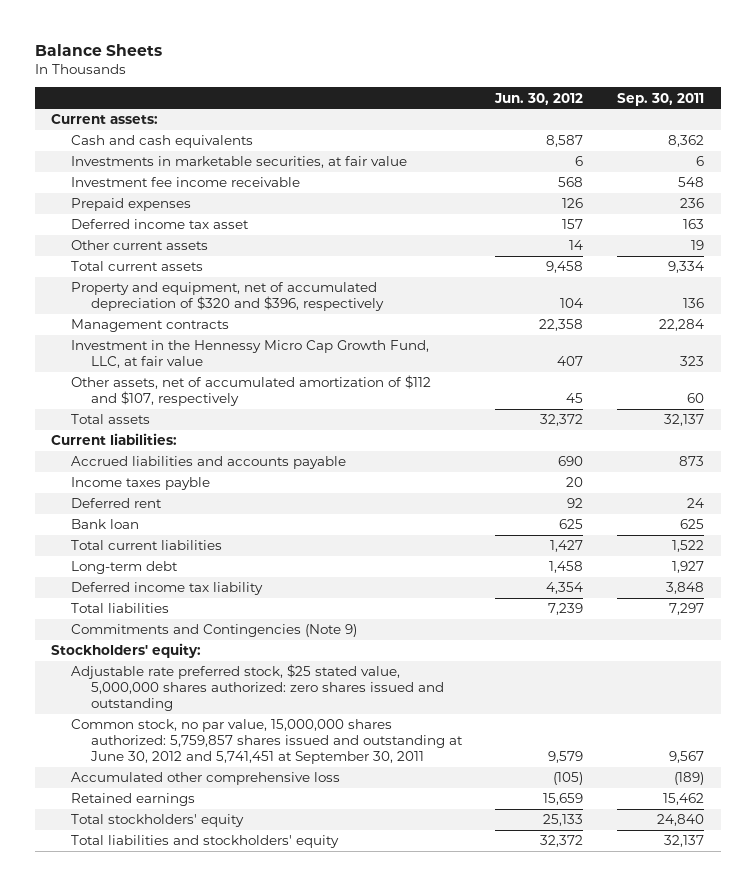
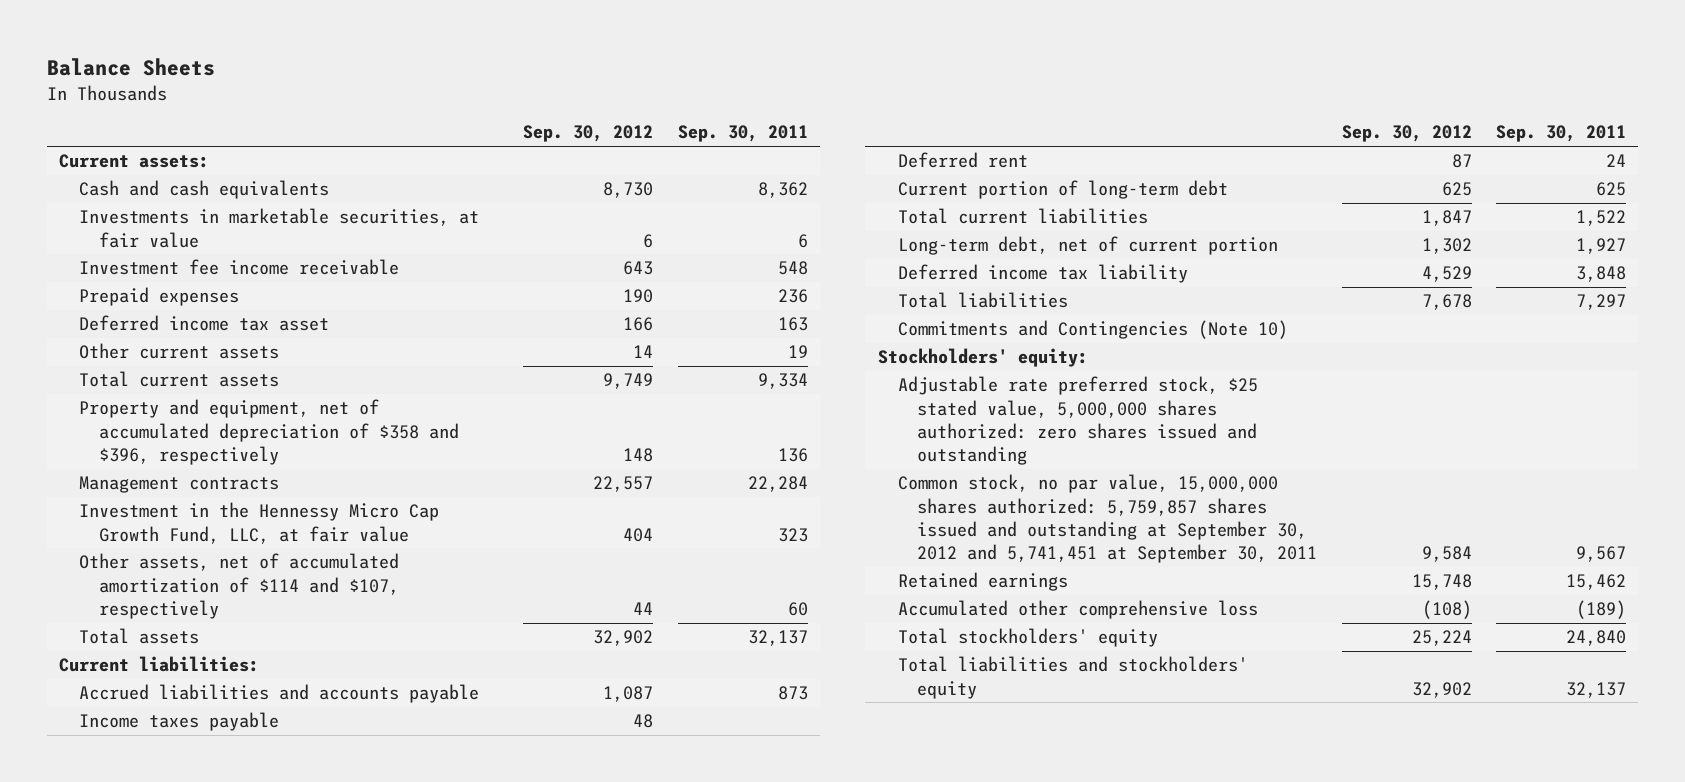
- | Jun. 30, 2012 | Sep. 30, 2011
+ | Sep. 30, 2012 | Sep. 30, 2011
- Property and equipment, net of accumulated depreciation of $320 and $396, respectively | 104 | 136
+ Property and equipment, net of accumulated depreciation of $358 and $396, respectively | 148 | 136
- Other assets, net of accumulated amortization of $112 and $107, respectively | 45 | 60
+ Other assets, net of accumulated amortization of $114 and $107, respectively | 44 | 60
- Income taxes payble | 20 |
+ Income taxes payable | 48 |
- Bank loan | 625 | 625
+ Current portion of long-term debt | 625 | 625
- Long-term debt | 1,458 | 1,927
+ Long-term debt, net of current portion | 1,302 | 1,927
- Commitments and Contingencies (Note 9)
+ Commitments and Contingencies (Note 10)
- Common stock, no par value, 15,000,000 shares authorized: 5,759,857 shares issued and outstanding at June 30, 2012 and 5,741,451 at September 30, 2011 | 9,579 | 9,567
+ Common stock, no par value, 15,000,000 shares authorized: 5,759,857 shares issued and outstanding at September 30, 2012 and 5,741,451 at September 30, 2011 | 9,584 | 9,567
moved down: Accumulated other comprehensive loss | (108) | (189)

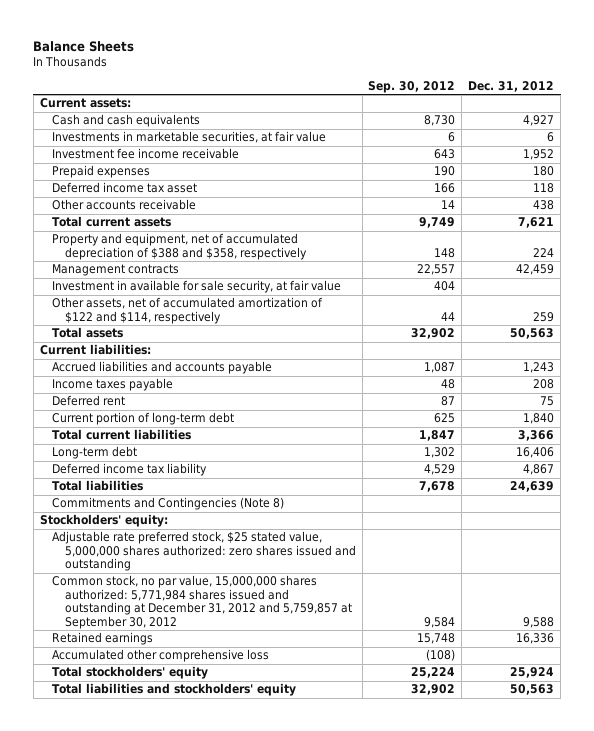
- | Sep. 30, 2012 | Sep. 30, 2011
+ | Sep. 30, 2012 | Dec. 31, 2012
- Other current assets | 14 | 19
+ Other accounts receivable | 14 | 438
- Property and equipment, net of accumulated depreciation of $358 and $396, respectively | 148 | 136
+ Property and equipment, net of accumulated depreciation of $388 and $358, respectively | 148 | 224
- Investment in the Hennessy Micro Cap Growth Fund, LLC, at fair value | 404 | 323
- Other assets, net of accumulated amortization of $114 and $107, respectively | 44 | 60
+ Investment in available for sale security, at fair value | 404 |
+ Other assets, net of accumulated amortization of $122 and $114, respectively | 44 | 259
- Long-term debt, net of current portion | 1,302 | 1,927
+ Long-term debt | 1,302 | 16,406
- Commitments and Contingencies (Note 10)
+ Commitments and Contingencies (Note 8)
- Common stock, no par value, 15,000,000 shares authorized: 5,759,857 shares issued and outstanding at September 30, 2012 and 5,741,451 at September 30, 2011 | 9,584 | 9,567
+ Common stock, no par value, 15,000,000 shares authorized: 5,771,984 shares issued and outstanding at December 31, 2012 and 5,759,857 at September 30, 2012 | 9,584 | 9,588

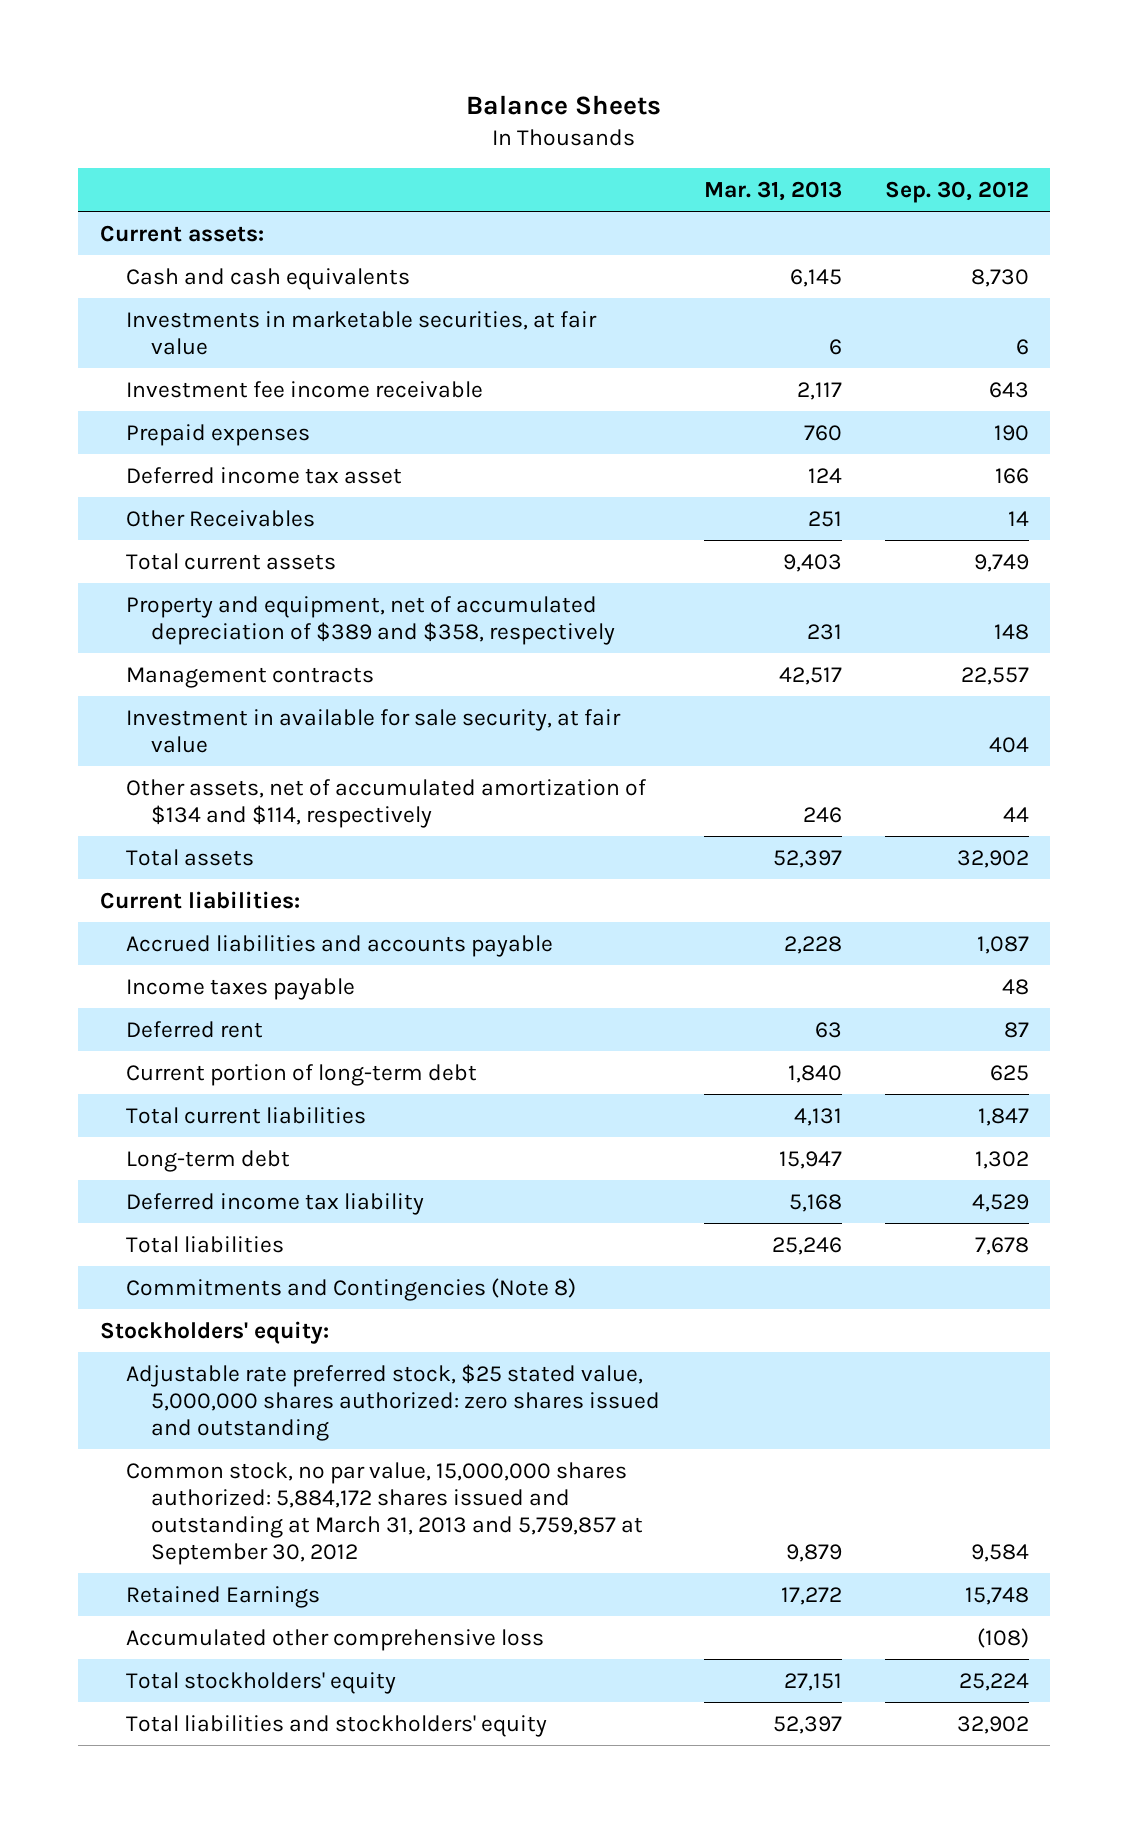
- | Sep. 30, 2012 | Dec. 31, 2012
+ | Mar. 31, 2013 | Sep. 30, 2012
- Other accounts receivable | 14 | 438
+ Other Receivables | 251 | 14
- Property and equipment, net of accumulated depreciation of $388 and $358, respectively | 148 | 224
+ Property and equipment, net of accumulated depreciation of $389 and $358, respectively | 231 | 148
- Other assets, net of accumulated amortization of $122 and $114, respectively | 44 | 259
+ Other assets, net of accumulated amortization of $134 and $114, respectively | 246 | 44
- Common stock, no par value, 15,000,000 shares authorized: 5,771,984 shares issued and outstanding at December 31, 2012 and 5,759,857 at September 30, 2012 | 9,584 | 9,588
- Retained earnings | 15,748 | 16,336
+ Common stock, no par value, 15,000,000 shares authorized: 5,884,172 shares issued and outstanding at March 31, 2013 and 5,759,857 at September 30, 2012 | 9,879 | 9,584
+ Retained Earnings | 17,272 | 15,748

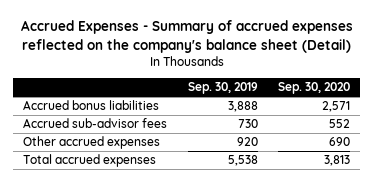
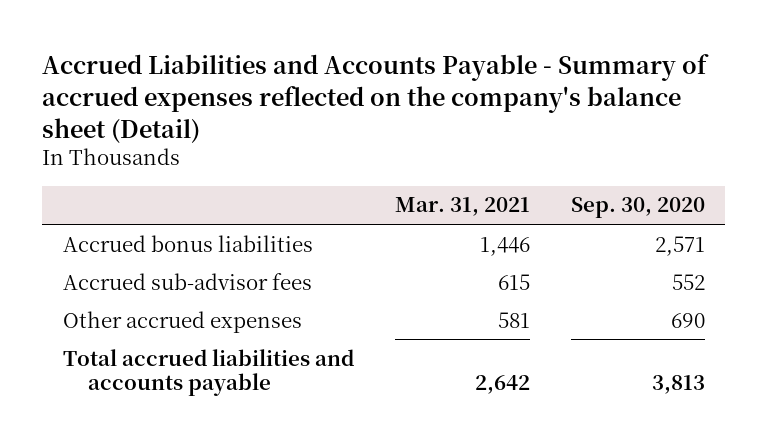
- Accrued Expenses - Summary of accrued expenses reflected on the company's balance sheet (Detail)
+ Accrued Liabilities and Accounts Payable - Summary of accrued expenses reflected on the company's balance sheet (Detail)
- | Sep. 30, 2019 | Sep. 30, 2020
+ | Mar. 31, 2021 | Sep. 30, 2020
- Total accrued expenses | 5,538 | 3,813
+ Total accrued liabilities and accounts payable | 2,642 | 3,813

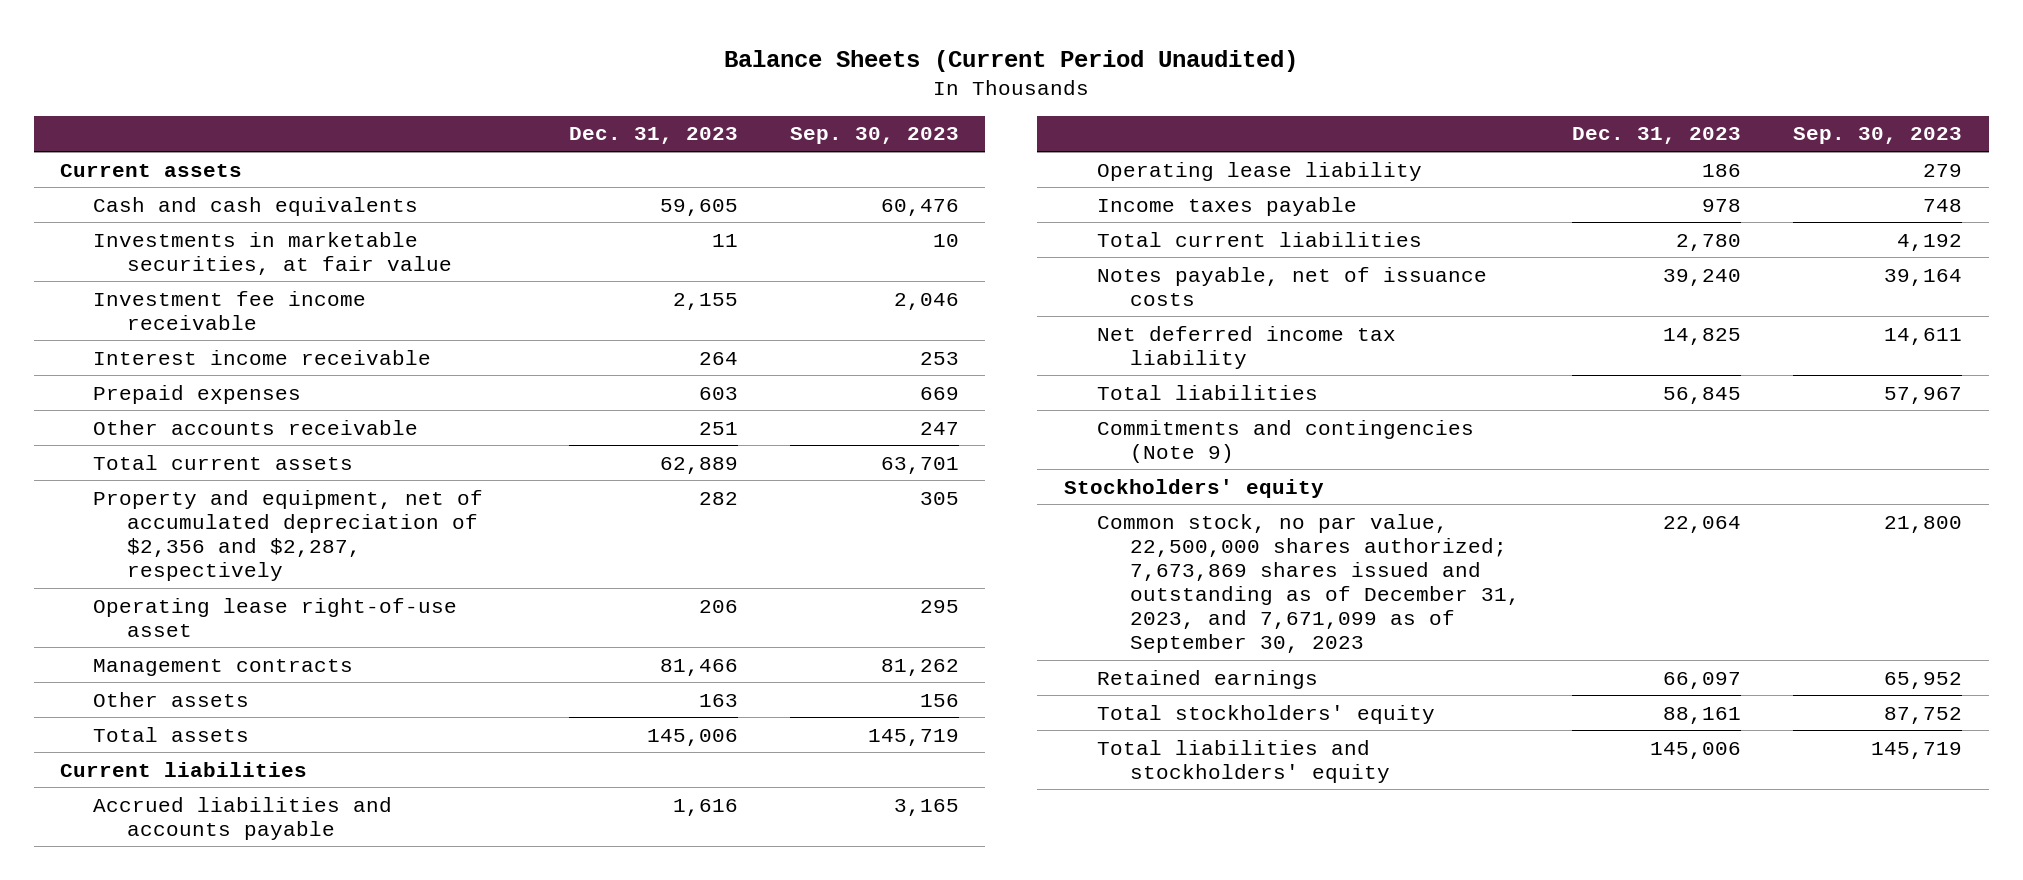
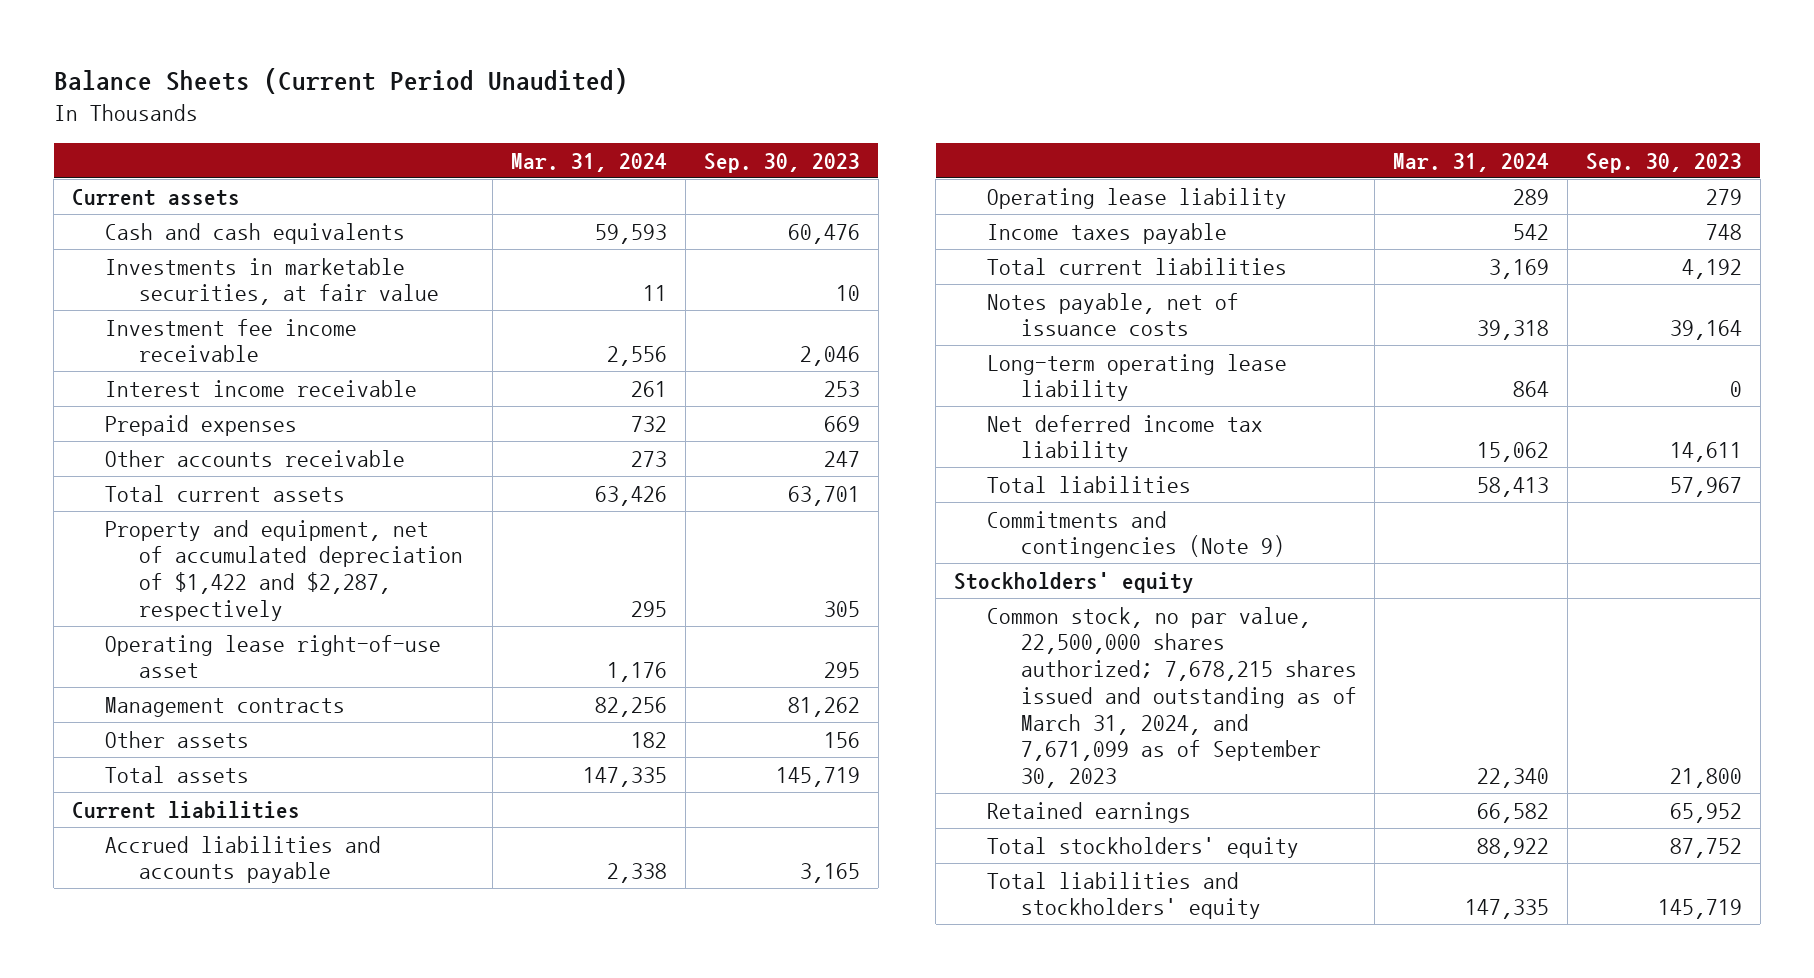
- | Dec. 31, 2023 | Sep. 30, 2023
+ | Mar. 31, 2024 | Sep. 30, 2023
- Property and equipment, net of accumulated depreciation of $2,356 and $2,287, respectively | 282 | 305
+ Property and equipment, net of accumulated depreciation of $1,422 and $2,287, respectively | 295 | 305
+ Long-term operating lease liability | 864 | 0
- Common stock, no par value, 22,500,000 shares authorized; 7,673,869 shares issued and outstanding as of December 31, 2023, and 7,671,099 as of September 30, 2023 | 22,064 | 21,800
+ Common stock, no par value, 22,500,000 shares authorized; 7,678,215 shares issued and outstanding as of March 31, 2024, and 7,671,099 as of September 30, 2023 | 22,340 | 21,800

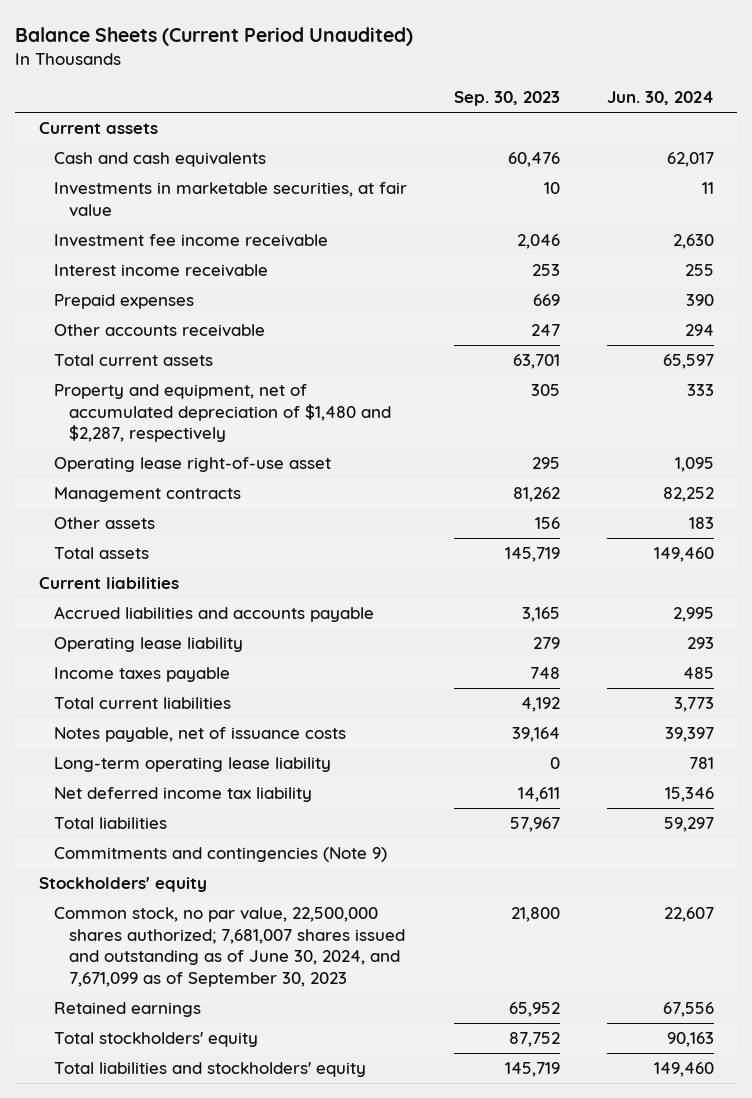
- | Mar. 31, 2024 | Sep. 30, 2023
+ | Sep. 30, 2023 | Jun. 30, 2024
- Property and equipment, net of accumulated depreciation of $1,422 and $2,287, respectively | 295 | 305
+ Property and equipment, net of accumulated depreciation of $1,480 and $2,287, respectively | 305 | 333
- Common stock, no par value, 22,500,000 shares authorized; 7,678,215 shares issued and outstanding as of March 31, 2024, and 7,671,099 as of September 30, 2023 | 22,340 | 21,800
+ Common stock, no par value, 22,500,000 shares authorized; 7,681,007 shares issued and outstanding as of June 30, 2024, and 7,671,099 as of September 30, 2023 | 21,800 | 22,607

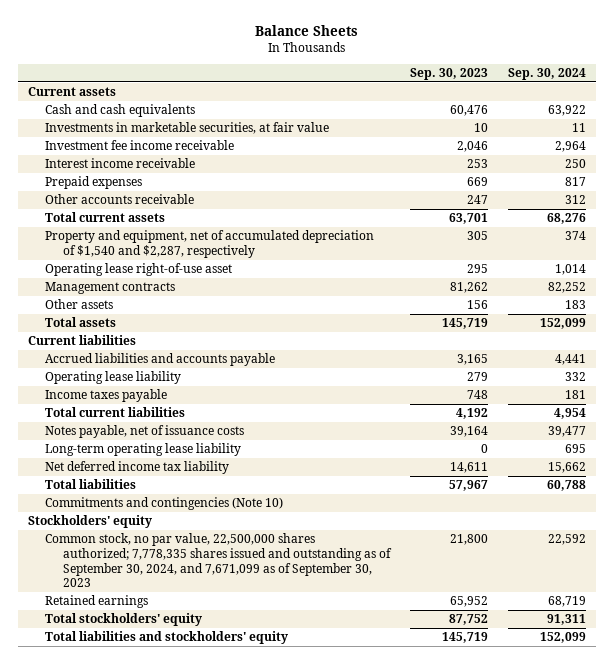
- Balance Sheets (Current Period Unaudited)
+ Balance Sheets
- | Sep. 30, 2023 | Jun. 30, 2024
+ | Sep. 30, 2023 | Sep. 30, 2024
- Property and equipment, net of accumulated depreciation of $1,480 and $2,287, respectively | 305 | 333
+ Property and equipment, net of accumulated depreciation of $1,540 and $2,287, respectively | 305 | 374
- Commitments and contingencies (Note 9)
+ Commitments and contingencies (Note 10)
- Common stock, no par value, 22,500,000 shares authorized; 7,681,007 shares issued and outstanding as of June 30, 2024, and 7,671,099 as of September 30, 2023 | 21,800 | 22,607
+ Common stock, no par value, 22,500,000 shares authorized; 7,778,335 shares issued and outstanding as of September 30, 2024, and 7,671,099 as of September 30, 2023 | 21,800 | 22,592

